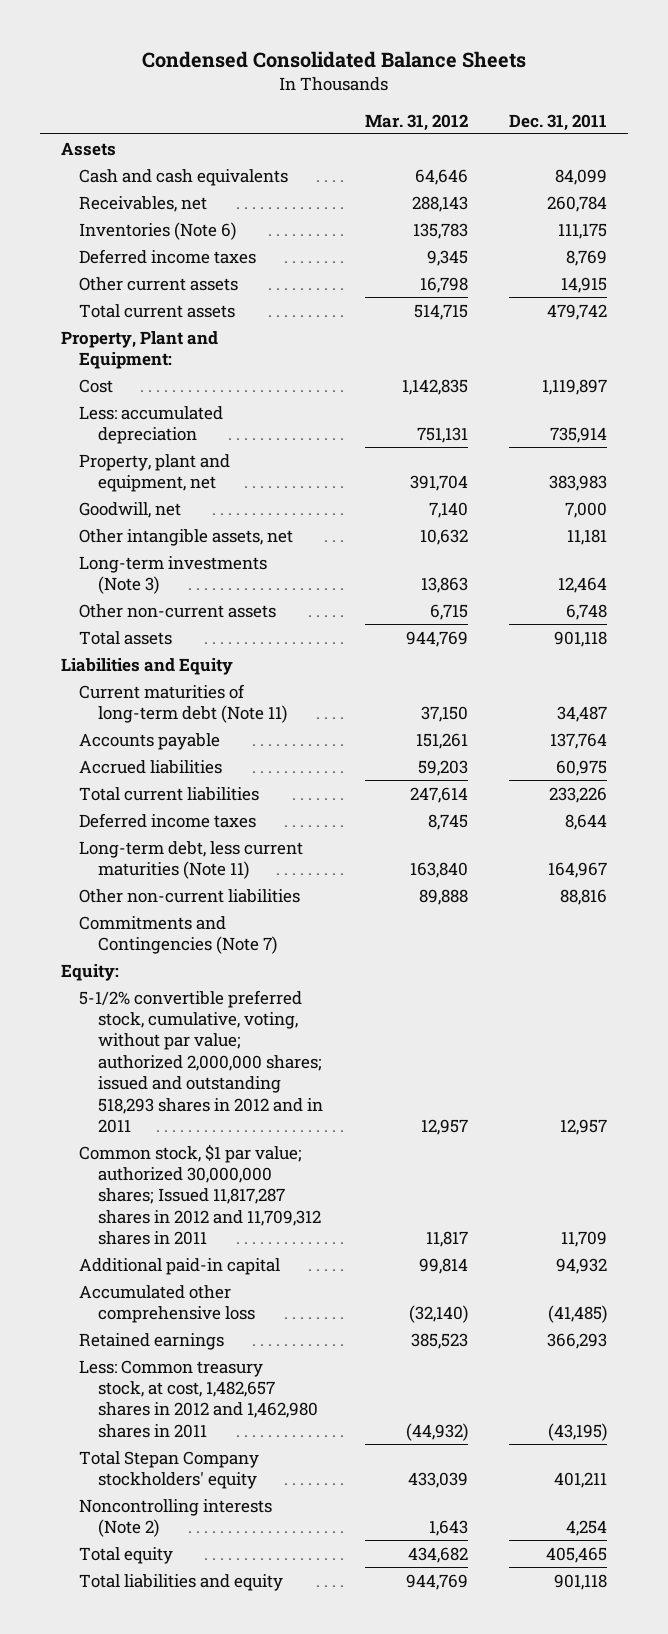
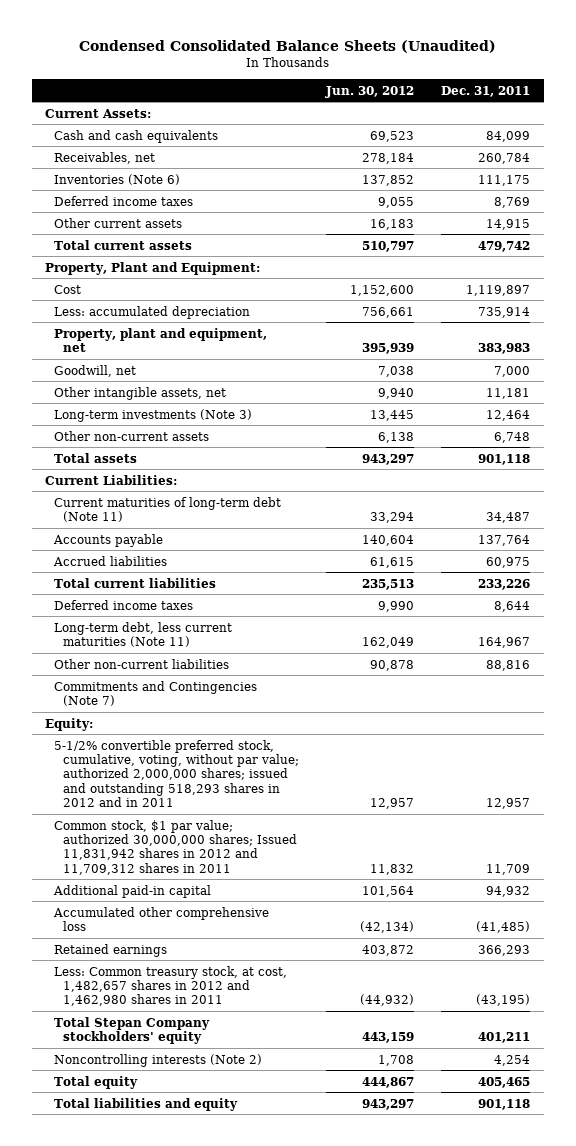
- Condensed Consolidated Balance Sheets
+ Condensed Consolidated Balance Sheets (Unaudited)
- | Mar. 31, 2012 | Dec. 31, 2011
+ | Jun. 30, 2012 | Dec. 31, 2011
- Assets
+ Current Assets:
- Liabilities and Equity
+ Current Liabilities:
- Common stock, $1 par value; authorized 30,000,000 shares; Issued 11,817,287 shares in 2012 and 11,709,312 shares in 2011 | 11,817 | 11,709
+ Common stock, $1 par value; authorized 30,000,000 shares; Issued 11,831,942 shares in 2012 and 11,709,312 shares in 2011 | 11,832 | 11,709

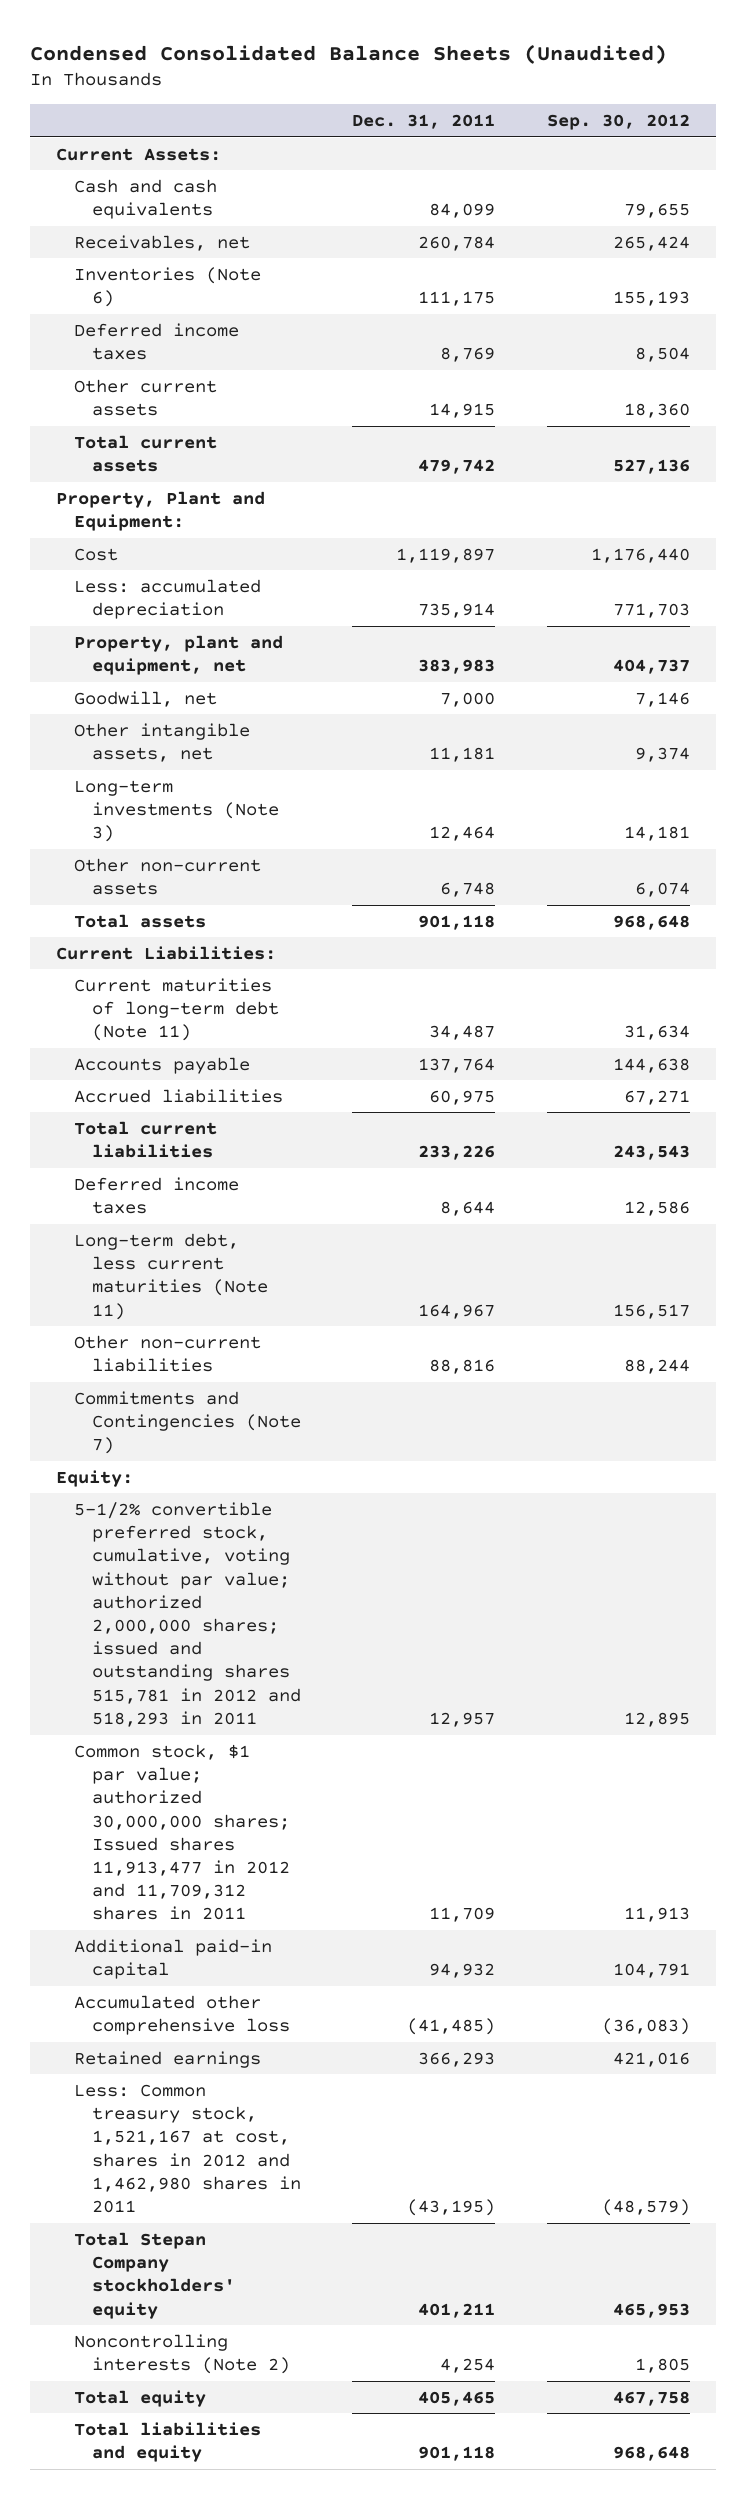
- | Jun. 30, 2012 | Dec. 31, 2011
+ | Dec. 31, 2011 | Sep. 30, 2012
- 5-1/2% convertible preferred stock, cumulative, voting, without par value; authorized 2,000,000 shares; issued and outstanding 518,293 shares in 2012 and in 2011 | 12,957 | 12,957
- Common stock, $1 par value; authorized 30,000,000 shares; Issued 11,831,942 shares in 2012 and 11,709,312 shares in 2011 | 11,832 | 11,709
+ 5-1/2% convertible preferred stock, cumulative, voting without par value; authorized 2,000,000 shares; issued and outstanding shares 515,781 in 2012 and 518,293 in 2011 | 12,957 | 12,895
+ Common stock, $1 par value; authorized 30,000,000 shares; Issued shares 11,913,477 in 2012 and 11,709,312 shares in 2011 | 11,709 | 11,913
- Less: Common treasury stock, at cost, 1,482,657 shares in 2012 and 1,462,980 shares in 2011 | (44,932) | (43,195)
+ Less: Common treasury stock, 1,521,167 at cost, shares in 2012 and 1,462,980 shares in 2011 | (43,195) | (48,579)

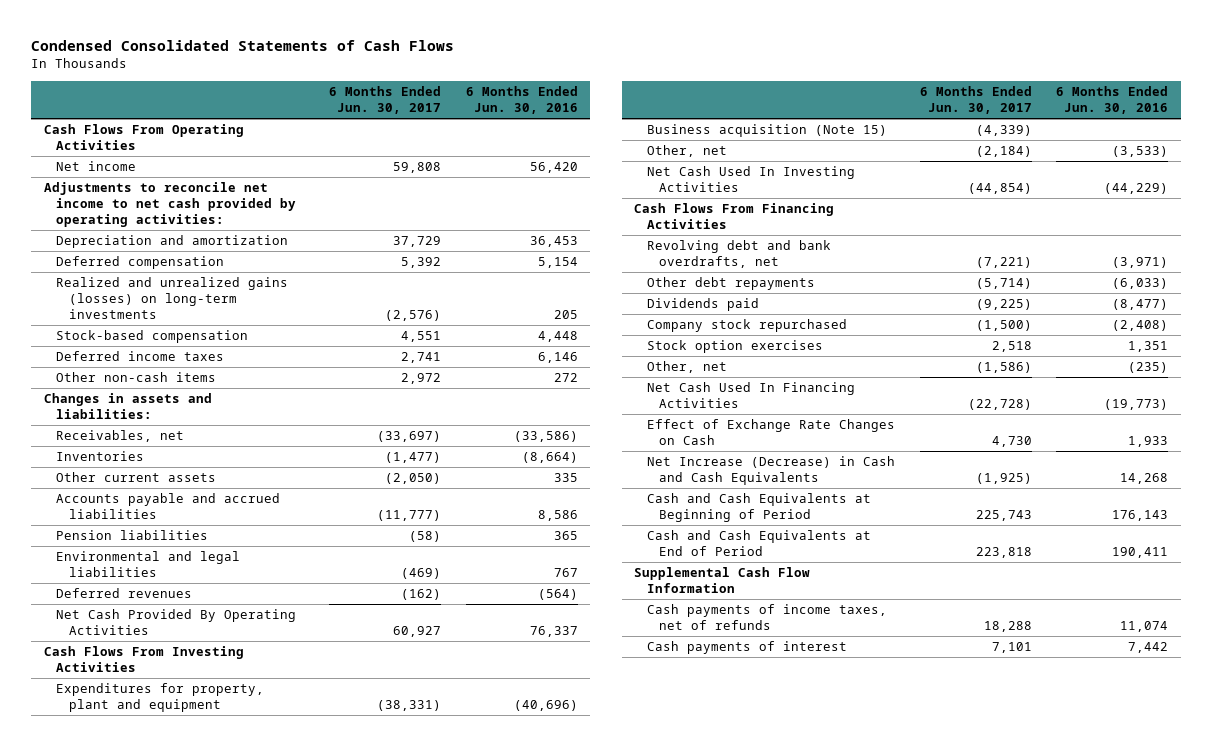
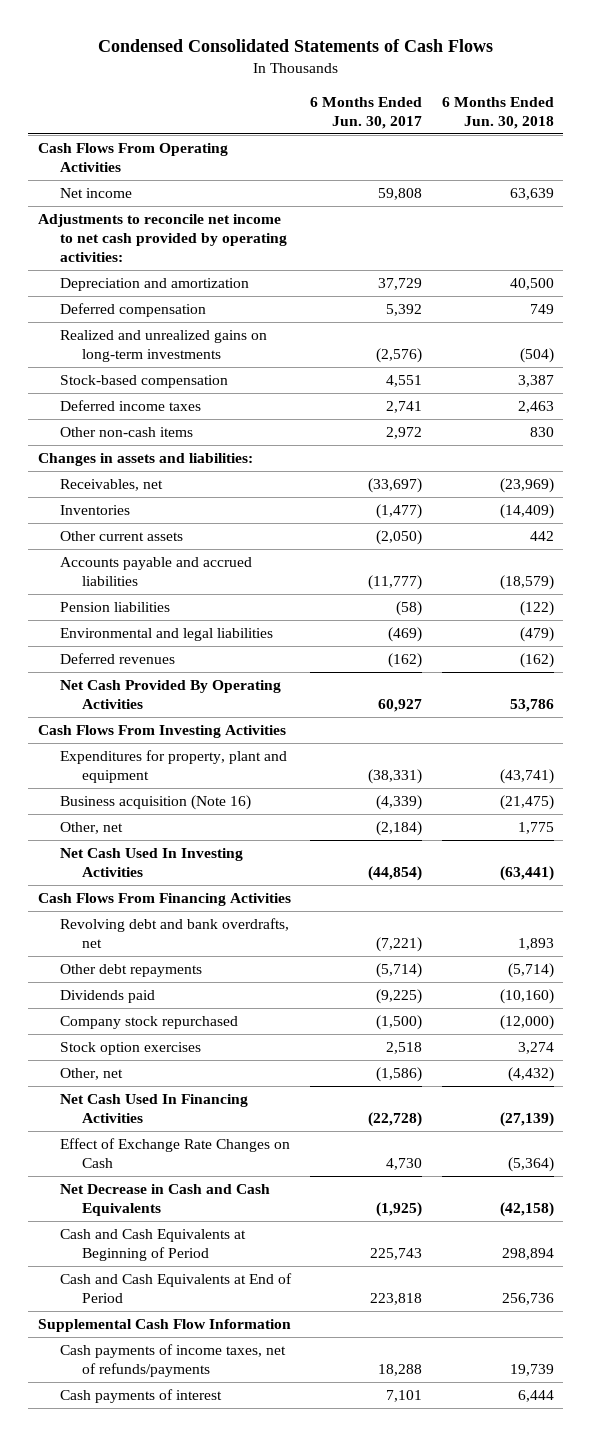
- | 6 Months Ended Jun. 30, 2017 | 6 Months Ended Jun. 30, 2016
+ | 6 Months Ended Jun. 30, 2017 | 6 Months Ended Jun. 30, 2018
- Realized and unrealized gains (losses) on long-term investments | (2,576) | 205
+ Realized and unrealized gains on long-term investments | (2,576) | (504)
- Business acquisition (Note 15) | (4,339) |
+ Business acquisition (Note 16) | (4,339) | (21,475)
- Net Increase (Decrease) in Cash and Cash Equivalents | (1,925) | 14,268
+ Net Decrease in Cash and Cash Equivalents | (1,925) | (42,158)
- Cash payments of income taxes, net of refunds | 18,288 | 11,074
+ Cash payments of income taxes, net of refunds/payments | 18,288 | 19,739

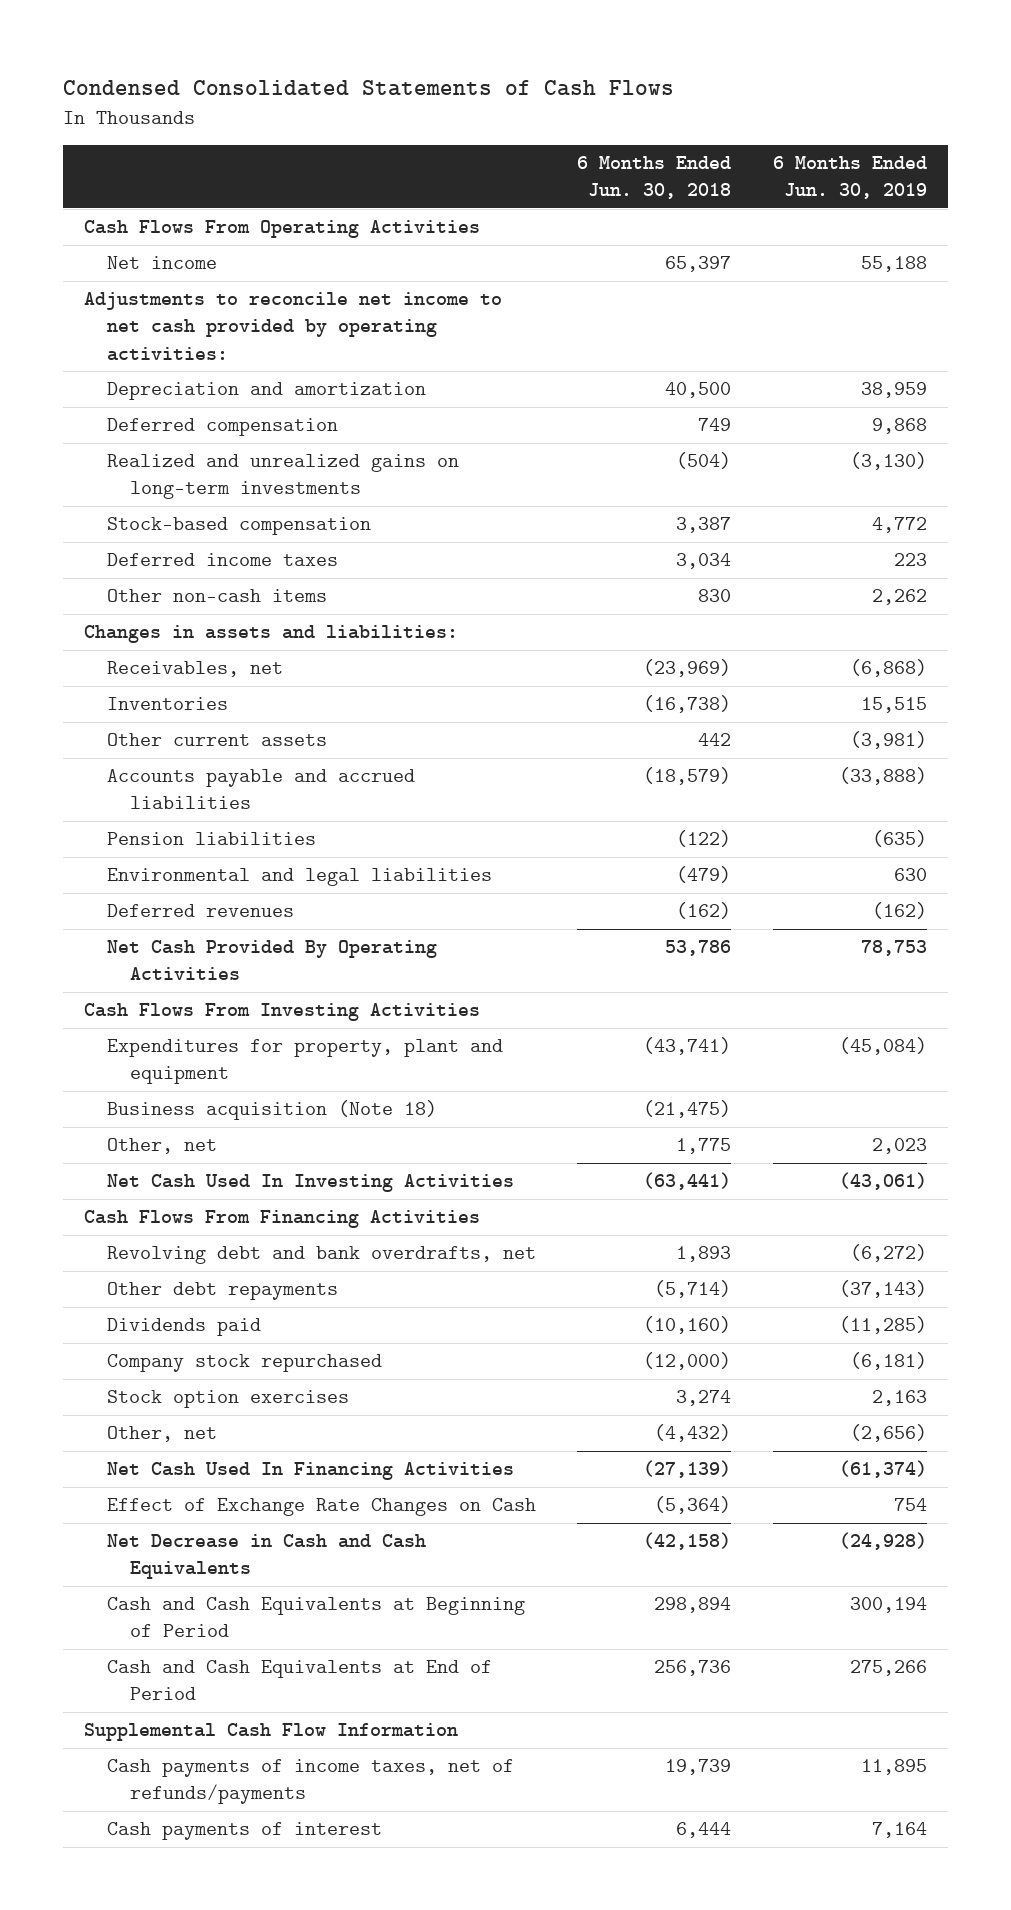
- | 6 Months Ended Jun. 30, 2017 | 6 Months Ended Jun. 30, 2018
+ | 6 Months Ended Jun. 30, 2018 | 6 Months Ended Jun. 30, 2019
- Net income | 59,808 | 63,639
+ Net income | 65,397 | 55,188
- Deferred income taxes | 2,741 | 2,463
+ Deferred income taxes | 3,034 | 223
- Inventories | (1,477) | (14,409)
+ Inventories | (16,738) | 15,515
- Business acquisition (Note 16) | (4,339) | (21,475)
+ Business acquisition (Note 18) | (21,475) |

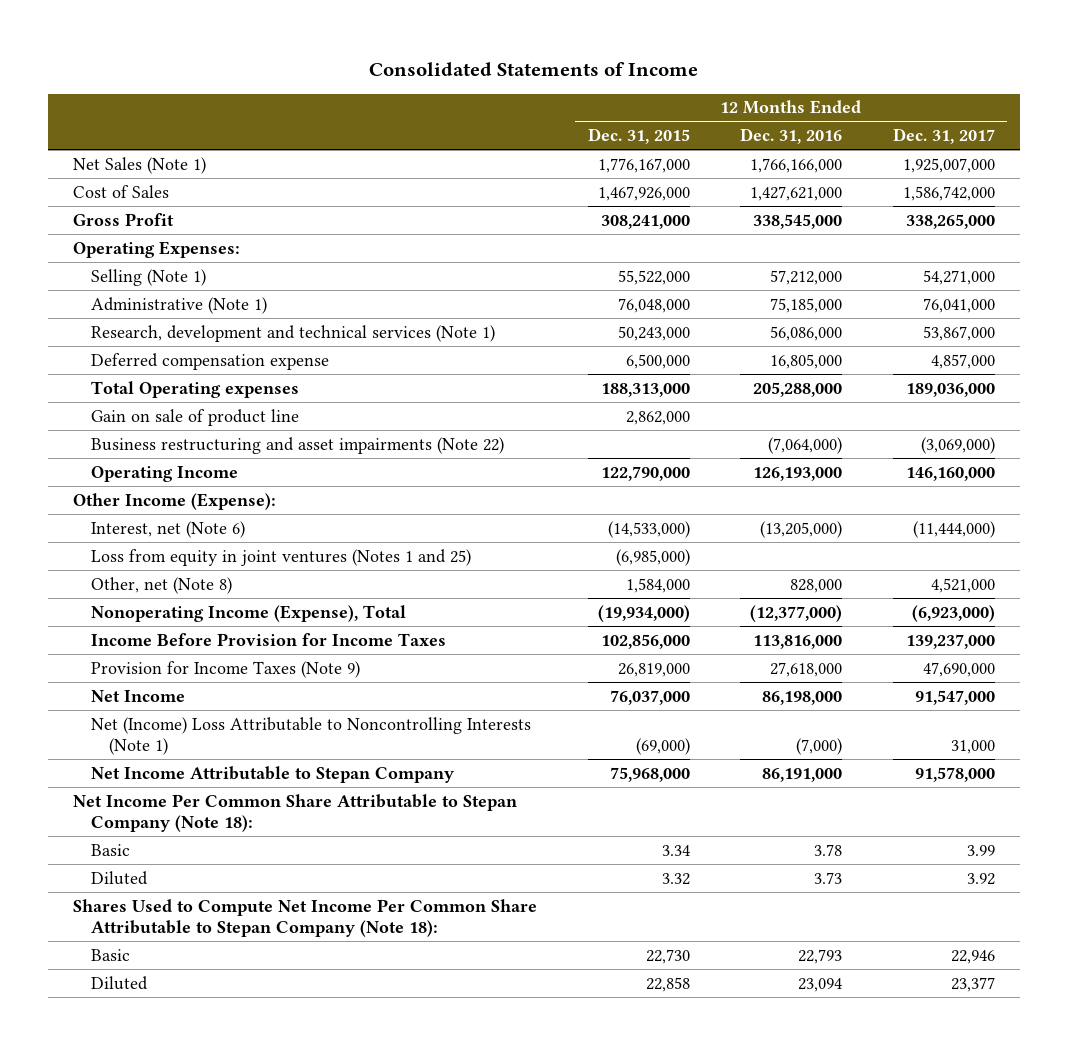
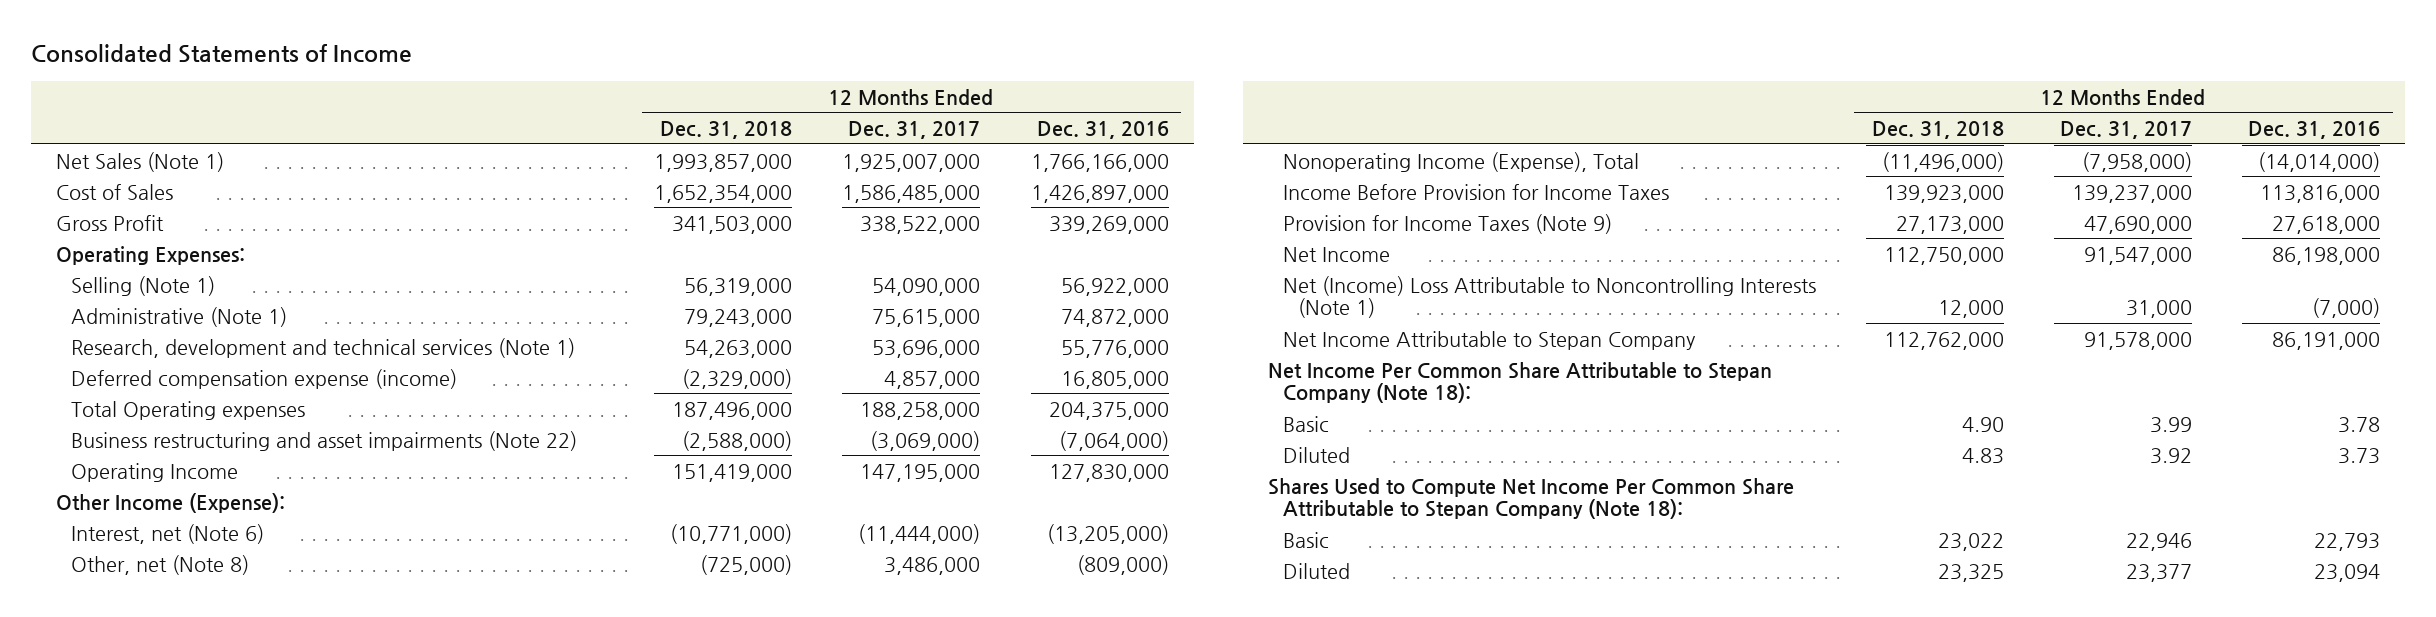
- | 12 Months Ended Dec. 31, 2015 | 12 Months Ended Dec. 31, 2016 | 12 Months Ended Dec. 31, 2017
+ | 12 Months Ended Dec. 31, 2018 | 12 Months Ended Dec. 31, 2017 | 12 Months Ended Dec. 31, 2016
- Cost of Sales | 1,467,926,000 | 1,427,621,000 | 1,586,742,000
- Gross Profit | 308,241,000 | 338,545,000 | 338,265,000
+ Cost of Sales | 1,652,354,000 | 1,586,485,000 | 1,426,897,000
+ Gross Profit | 341,503,000 | 338,522,000 | 339,269,000
- Selling (Note 1) | 55,522,000 | 57,212,000 | 54,271,000
- Administrative (Note 1) | 76,048,000 | 75,185,000 | 76,041,000
- Research, development and technical services (Note 1) | 50,243,000 | 56,086,000 | 53,867,000
- Deferred compensation expense | 6,500,000 | 16,805,000 | 4,857,000
- Total Operating expenses | 188,313,000 | 205,288,000 | 189,036,000
- Gain on sale of product line | 2,862,000 | |
+ Selling (Note 1) | 56,319,000 | 54,090,000 | 56,922,000
+ Administrative (Note 1) | 79,243,000 | 75,615,000 | 74,872,000
+ Research, development and technical services (Note 1) | 54,263,000 | 53,696,000 | 55,776,000
+ Deferred compensation expense (income) | (2,329,000) | 4,857,000 | 16,805,000
+ Total Operating expenses | 187,496,000 | 188,258,000 | 204,375,000
- Operating Income | 122,790,000 | 126,193,000 | 146,160,000
+ Operating Income | 151,419,000 | 147,195,000 | 127,830,000
- Loss from equity in joint ventures (Notes 1 and 25) | (6,985,000) | |
- Other, net (Note 8) | 1,584,000 | 828,000 | 4,521,000
- Nonoperating Income (Expense), Total | (19,934,000) | (12,377,000) | (6,923,000)
+ Other, net (Note 8) | (725,000) | 3,486,000 | (809,000)
+ Nonoperating Income (Expense), Total | (11,496,000) | (7,958,000) | (14,014,000)

